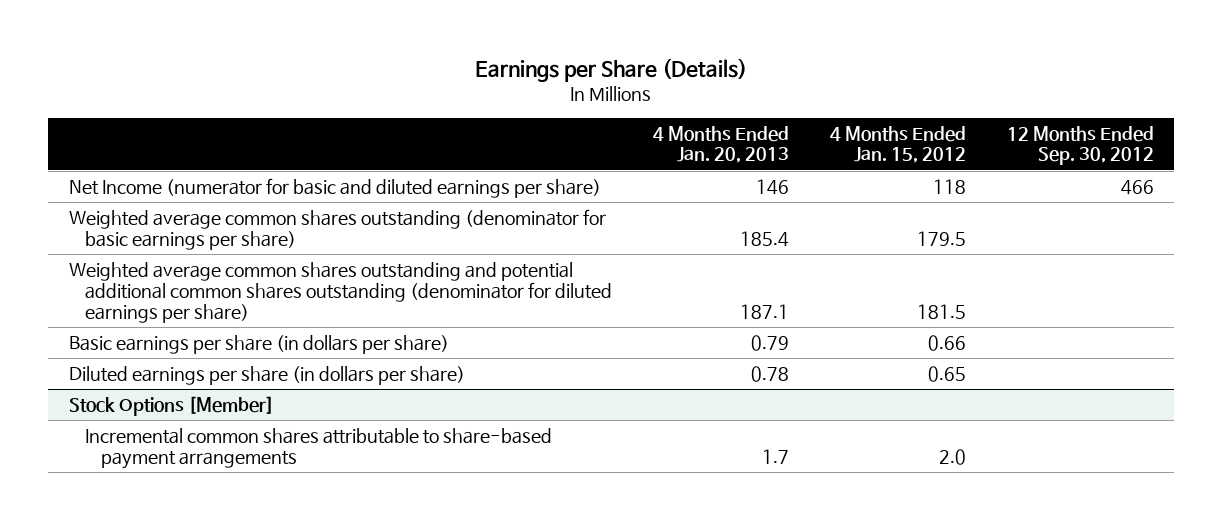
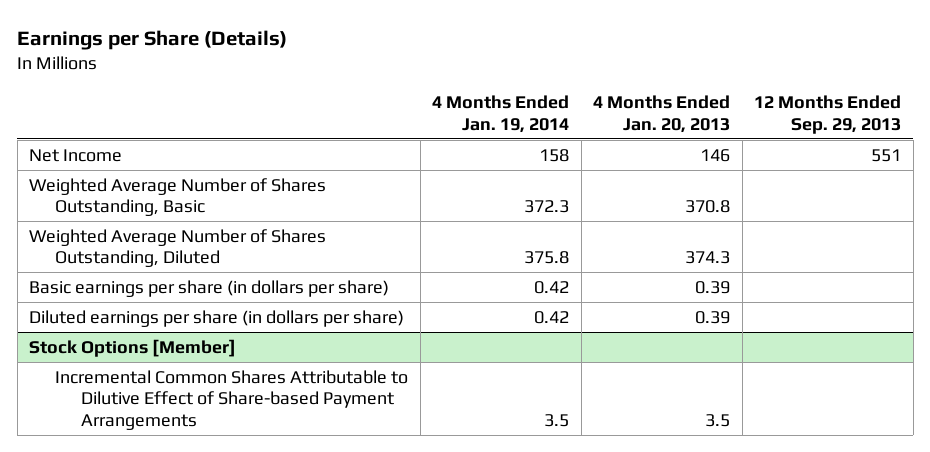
- | 4 Months Ended Jan. 20, 2013 | 4 Months Ended Jan. 15, 2012 | 12 Months Ended Sep. 30, 2012
+ | 4 Months Ended Jan. 19, 2014 | 4 Months Ended Jan. 20, 2013 | 12 Months Ended Sep. 29, 2013
- Net Income (numerator for basic and diluted earnings per share) | 146 | 118 | 466
- Weighted average common shares outstanding (denominator for basic earnings per share) | 185.4 | 179.5 |
- Weighted average common shares outstanding and potential additional common shares outstanding (denominator for diluted earnings per share) | 187.1 | 181.5 |
- Basic earnings per share (in dollars per share) | 0.79 | 0.66 |
- Diluted earnings per share (in dollars per share) | 0.78 | 0.65 |
+ Net Income | 158 | 146 | 551
+ Weighted Average Number of Shares Outstanding, Basic | 372.3 | 370.8 |
+ Weighted Average Number of Shares Outstanding, Diluted | 375.8 | 374.3 |
+ Basic earnings per share (in dollars per share) | 0.42 | 0.39 |
+ Diluted earnings per share (in dollars per share) | 0.42 | 0.39 |
@ Stock Options [Member]
- Incremental common shares attributable to share-based payment arrangements | 1.7 | 2.0 |
+ Incremental Common Shares Attributable to Dilutive Effect of Share-based Payment Arrangements | 3.5 | 3.5 |

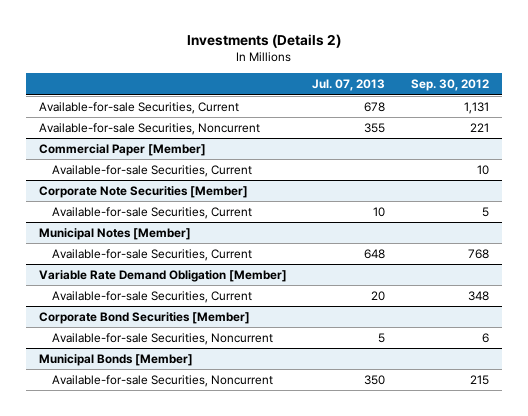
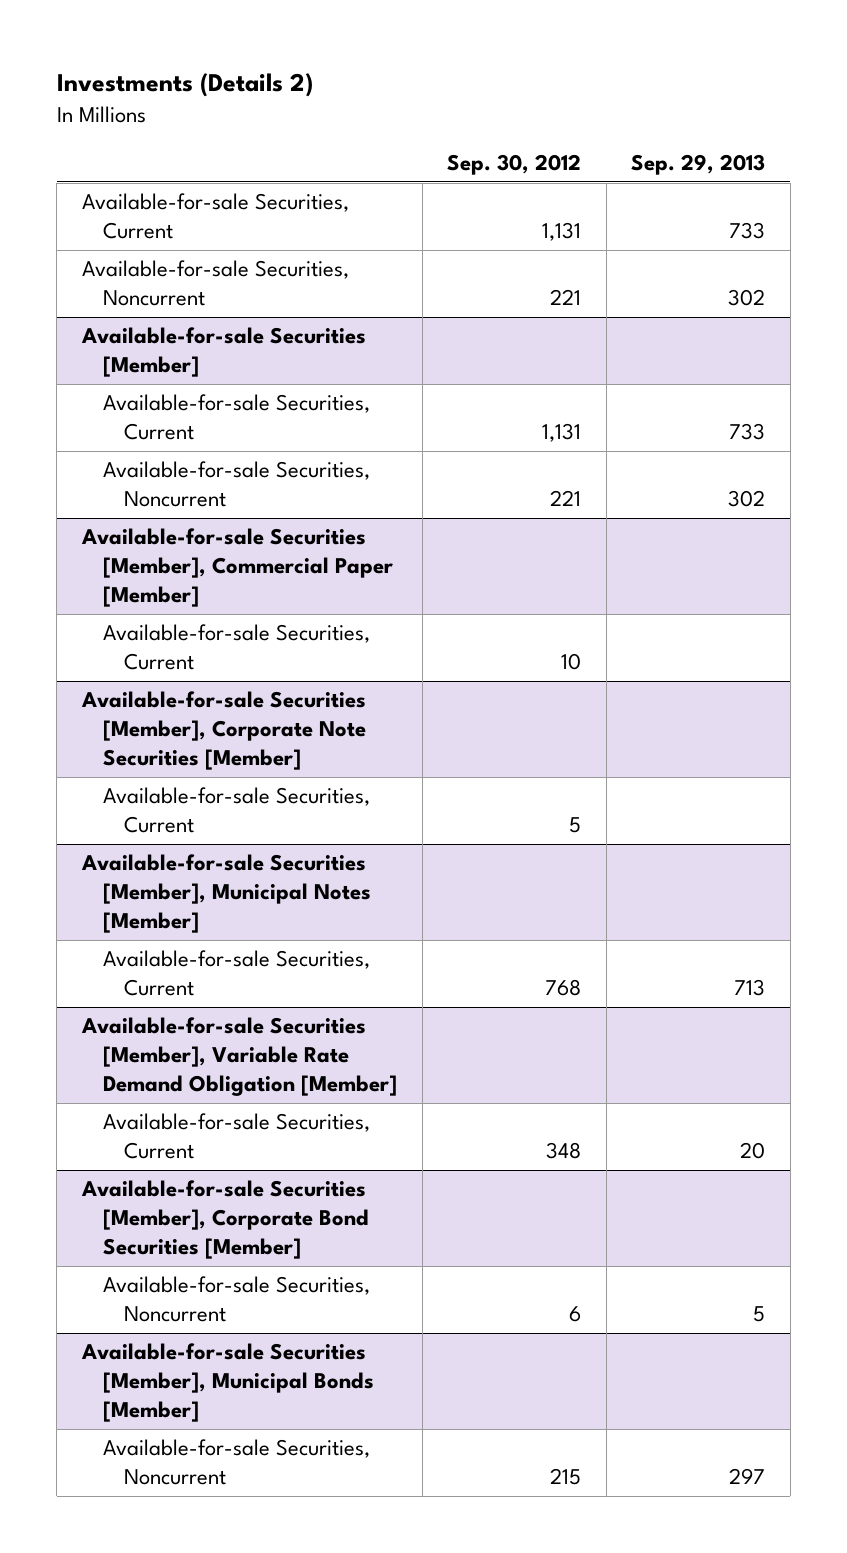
- | Jul. 07, 2013 | Sep. 30, 2012
+ | Sep. 30, 2012 | Sep. 29, 2013
- Commercial Paper [Member]
+ Available-for-sale Securities [Member]
+ Available-for-sale Securities, Current | 1,131 | 733
+ Available-for-sale Securities, Noncurrent | 221 | 302
+ Available-for-sale Securities [Member], Commercial Paper [Member]
- Corporate Note Securities [Member]
+ Available-for-sale Securities [Member], Corporate Note Securities [Member]
- Municipal Notes [Member]
+ Available-for-sale Securities [Member], Municipal Notes [Member]
- Variable Rate Demand Obligation [Member]
+ Available-for-sale Securities [Member], Variable Rate Demand Obligation [Member]
- Corporate Bond Securities [Member]
+ Available-for-sale Securities [Member], Corporate Bond Securities [Member]
- Municipal Bonds [Member]
+ Available-for-sale Securities [Member], Municipal Bonds [Member]

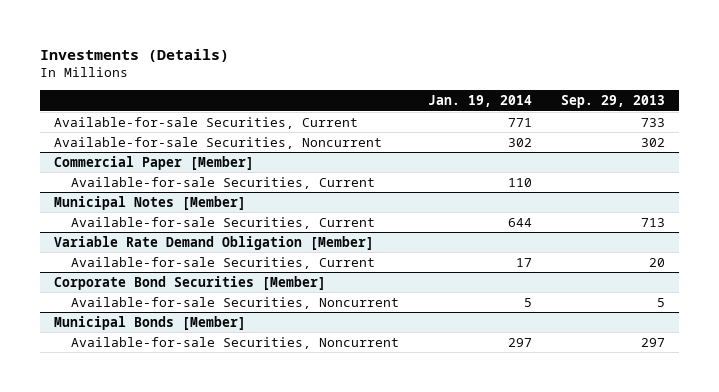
- Investments (Details 2)
+ Investments (Details)
- | Sep. 30, 2012 | Sep. 29, 2013
+ | Jan. 19, 2014 | Sep. 29, 2013
- Available-for-sale Securities [Member]
- Available-for-sale Securities, Current | 1,131 | 733
- Available-for-sale Securities, Noncurrent | 221 | 302
- Available-for-sale Securities [Member], Commercial Paper [Member]
- Available-for-sale Securities, Current | 10 |
- Available-for-sale Securities [Member], Corporate Note Securities [Member]
+ Commercial Paper [Member]
- Available-for-sale Securities [Member], Municipal Notes [Member]
+ Municipal Notes [Member]
- Available-for-sale Securities [Member], Variable Rate Demand Obligation [Member]
+ Variable Rate Demand Obligation [Member]
- Available-for-sale Securities [Member], Corporate Bond Securities [Member]
+ Corporate Bond Securities [Member]
- Available-for-sale Securities [Member], Municipal Bonds [Member]
+ Municipal Bonds [Member]

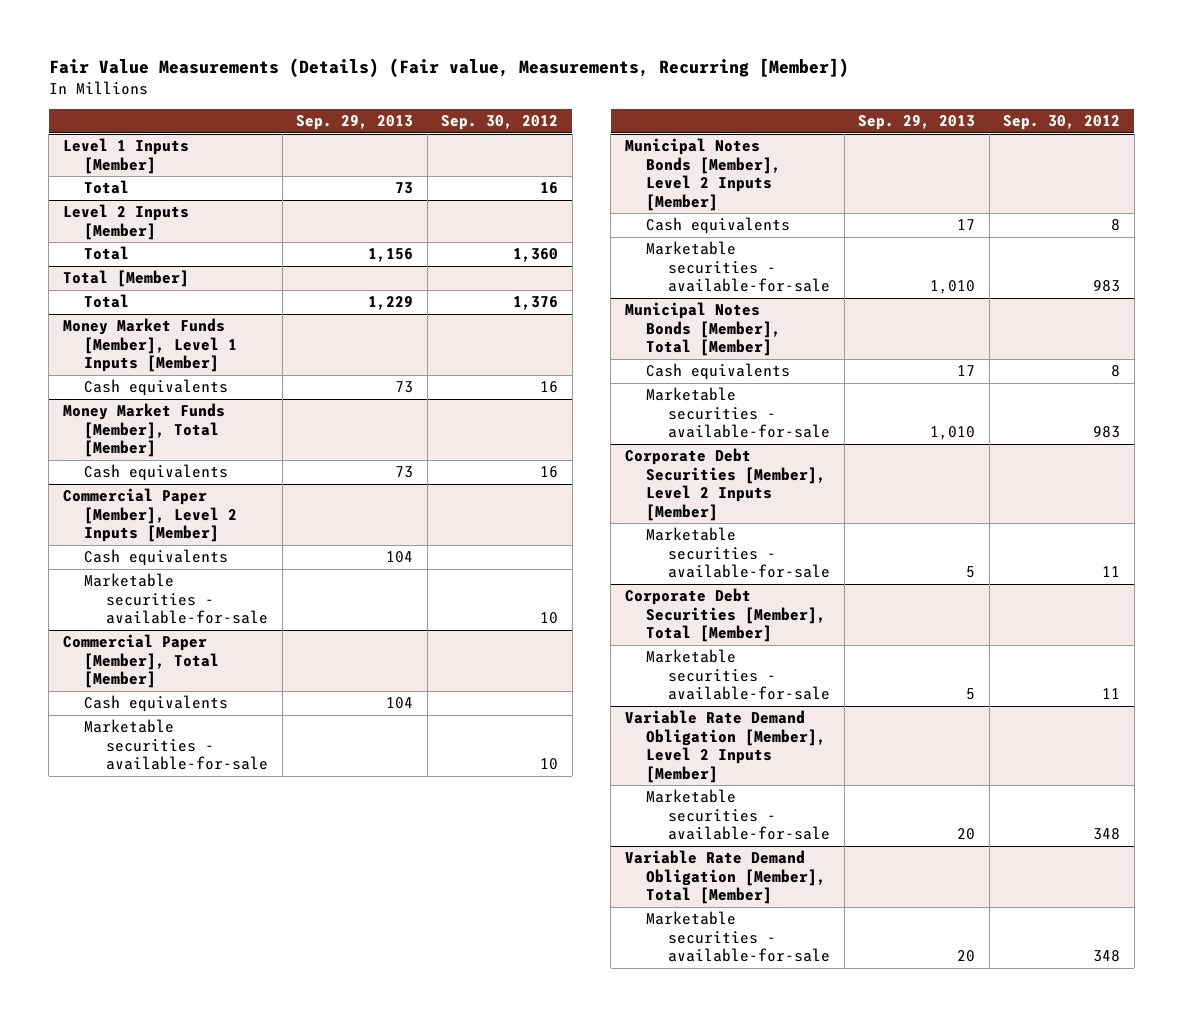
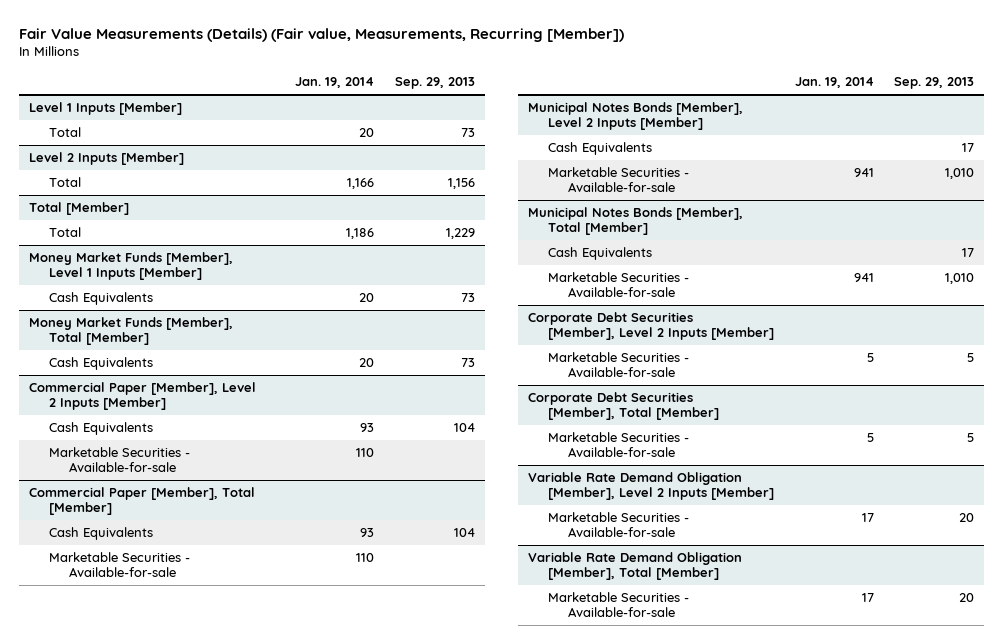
- | Sep. 29, 2013 | Sep. 30, 2012
+ | Jan. 19, 2014 | Sep. 29, 2013
@ Money Market Funds [Member], Level 1 Inputs [Member]
- Cash equivalents | 73 | 16
+ Cash Equivalents | 20 | 73
@ Money Market Funds [Member], Total [Member]
- Cash equivalents | 73 | 16
+ Cash Equivalents | 20 | 73
@ Commercial Paper [Member], Level 2 Inputs [Member]
- Cash equivalents | 104 |
- Marketable securities - available-for-sale | | 10
+ Cash Equivalents | 93 | 104
+ Marketable Securities - Available-for-sale | 110 |
@ Commercial Paper [Member], Total [Member]
- Cash equivalents | 104 |
- Marketable securities - available-for-sale | | 10
+ Cash Equivalents | 93 | 104
+ Marketable Securities - Available-for-sale | 110 |
@ Municipal Notes Bonds [Member], Level 2 Inputs [Member]
- Cash equivalents | 17 | 8
- Marketable securities - available-for-sale | 1,010 | 983
+ Cash Equivalents | | 17
+ Marketable Securities - Available-for-sale | 941 | 1,010
@ Municipal Notes Bonds [Member], Total [Member]
- Cash equivalents | 17 | 8
- Marketable securities - available-for-sale | 1,010 | 983
+ Cash Equivalents | | 17
+ Marketable Securities - Available-for-sale | 941 | 1,010
@ Corporate Debt Securities [Member], Level 2 Inputs [Member]
- Marketable securities - available-for-sale | 5 | 11
+ Marketable Securities - Available-for-sale | 5 | 5
@ Corporate Debt Securities [Member], Total [Member]
- Marketable securities - available-for-sale | 5 | 11
+ Marketable Securities - Available-for-sale | 5 | 5
@ Variable Rate Demand Obligation [Member], Level 2 Inputs [Member]
- Marketable securities - available-for-sale | 20 | 348
+ Marketable Securities - Available-for-sale | 17 | 20
@ Variable Rate Demand Obligation [Member], Total [Member]
- Marketable securities - available-for-sale | 20 | 348
+ Marketable Securities - Available-for-sale | 17 | 20

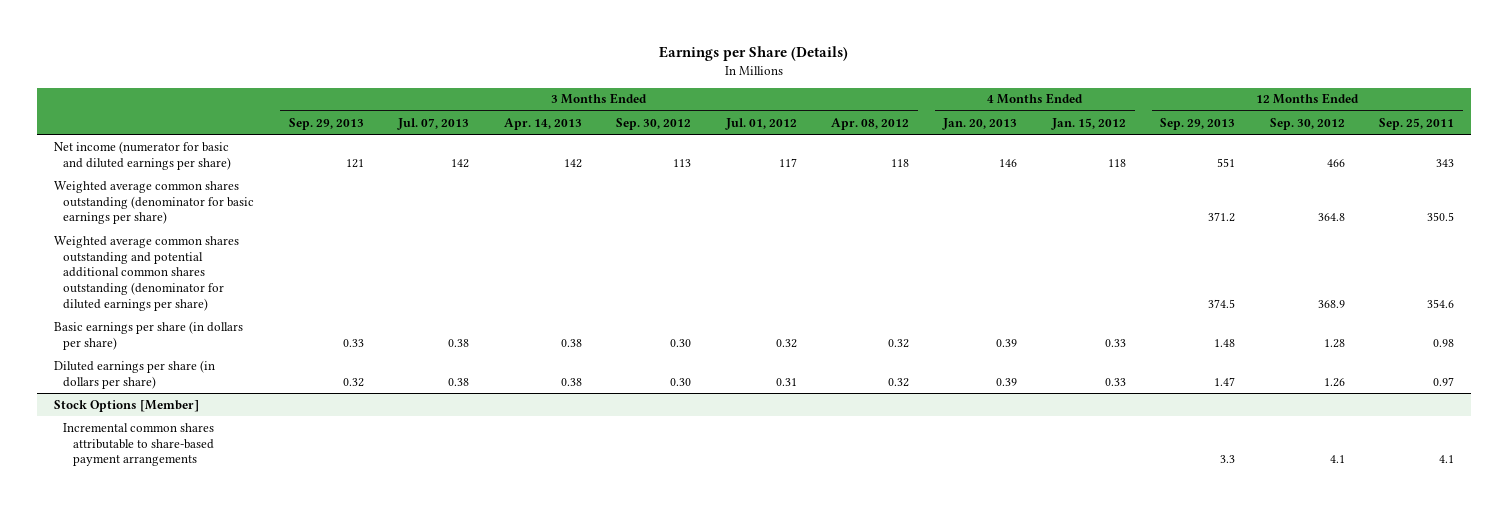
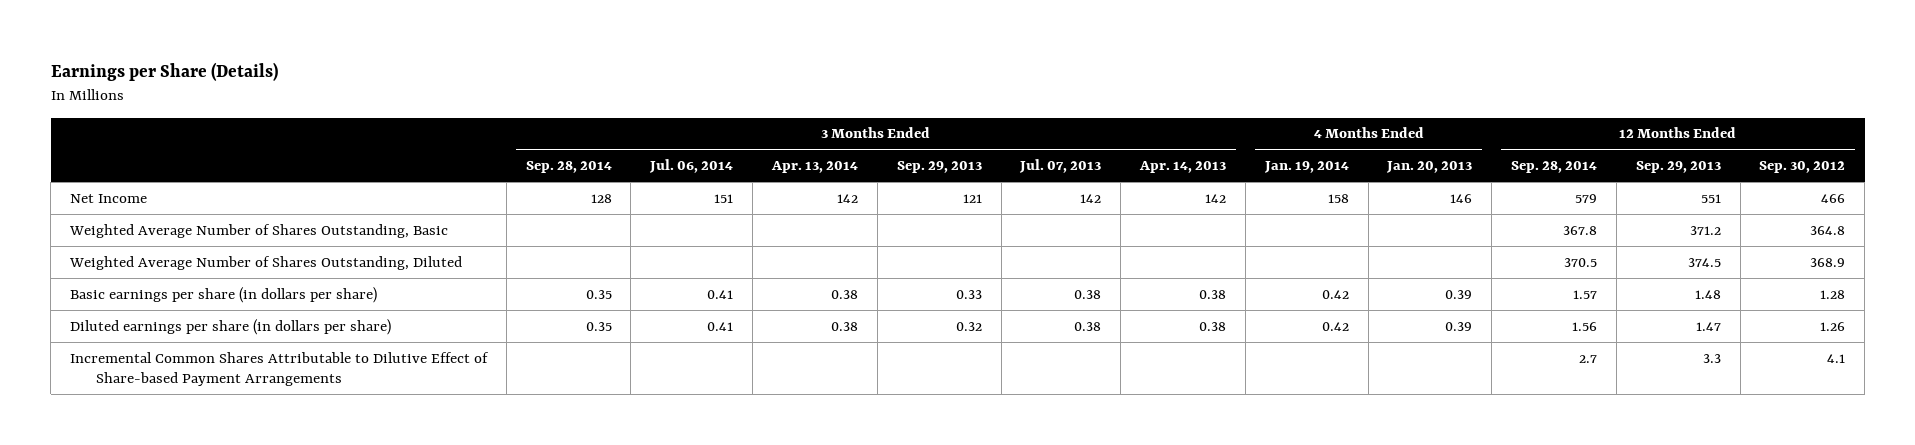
- | 3 Months Ended Sep. 29, 2013 | 3 Months Ended Jul. 07, 2013 | 3 Months Ended Apr. 14, 2013 | 3 Months Ended Sep. 30, 2012 | 3 Months Ended Jul. 01, 2012 | 3 Months Ended Apr. 08, 2012 | 4 Months Ended Jan. 20, 2013 | 4 Months Ended Jan. 15, 2012 | 12 Months Ended Sep. 29, 2013 | 12 Months Ended Sep. 30, 2012 | 12 Months Ended Sep. 25, 2011
+ | 3 Months Ended Sep. 28, 2014 | 3 Months Ended Jul. 06, 2014 | 3 Months Ended Apr. 13, 2014 | 3 Months Ended Sep. 29, 2013 | 3 Months Ended Jul. 07, 2013 | 3 Months Ended Apr. 14, 2013 | 4 Months Ended Jan. 19, 2014 | 4 Months Ended Jan. 20, 2013 | 12 Months Ended Sep. 28, 2014 | 12 Months Ended Sep. 29, 2013 | 12 Months Ended Sep. 30, 2012
- Net income (numerator for basic and diluted earnings per share) | 121 | 142 | 142 | 113 | 117 | 118 | 146 | 118 | 551 | 466 | 343
- Weighted average common shares outstanding (denominator for basic earnings per share) | | | | | | | | | 371.2 | 364.8 | 350.5
- Weighted average common shares outstanding and potential additional common shares outstanding (denominator for diluted earnings per share) | | | | | | | | | 374.5 | 368.9 | 354.6
+ Net Income | 128 | 151 | 142 | 121 | 142 | 142 | 158 | 146 | 579 | 551 | 466
+ Weighted Average Number of Shares Outstanding, Basic | | | | | | | | | 367.8 | 371.2 | 364.8
+ Weighted Average Number of Shares Outstanding, Diluted | | | | | | | | | 370.5 | 374.5 | 368.9
- Stock Options [Member]
- Incremental common shares attributable to share-based payment arrangements | | | | | | | | | 3.3 | 4.1 | 4.1
+ Incremental Common Shares Attributable to Dilutive Effect of Share-based Payment Arrangements | | | | | | | | | 2.7 | 3.3 | 4.1

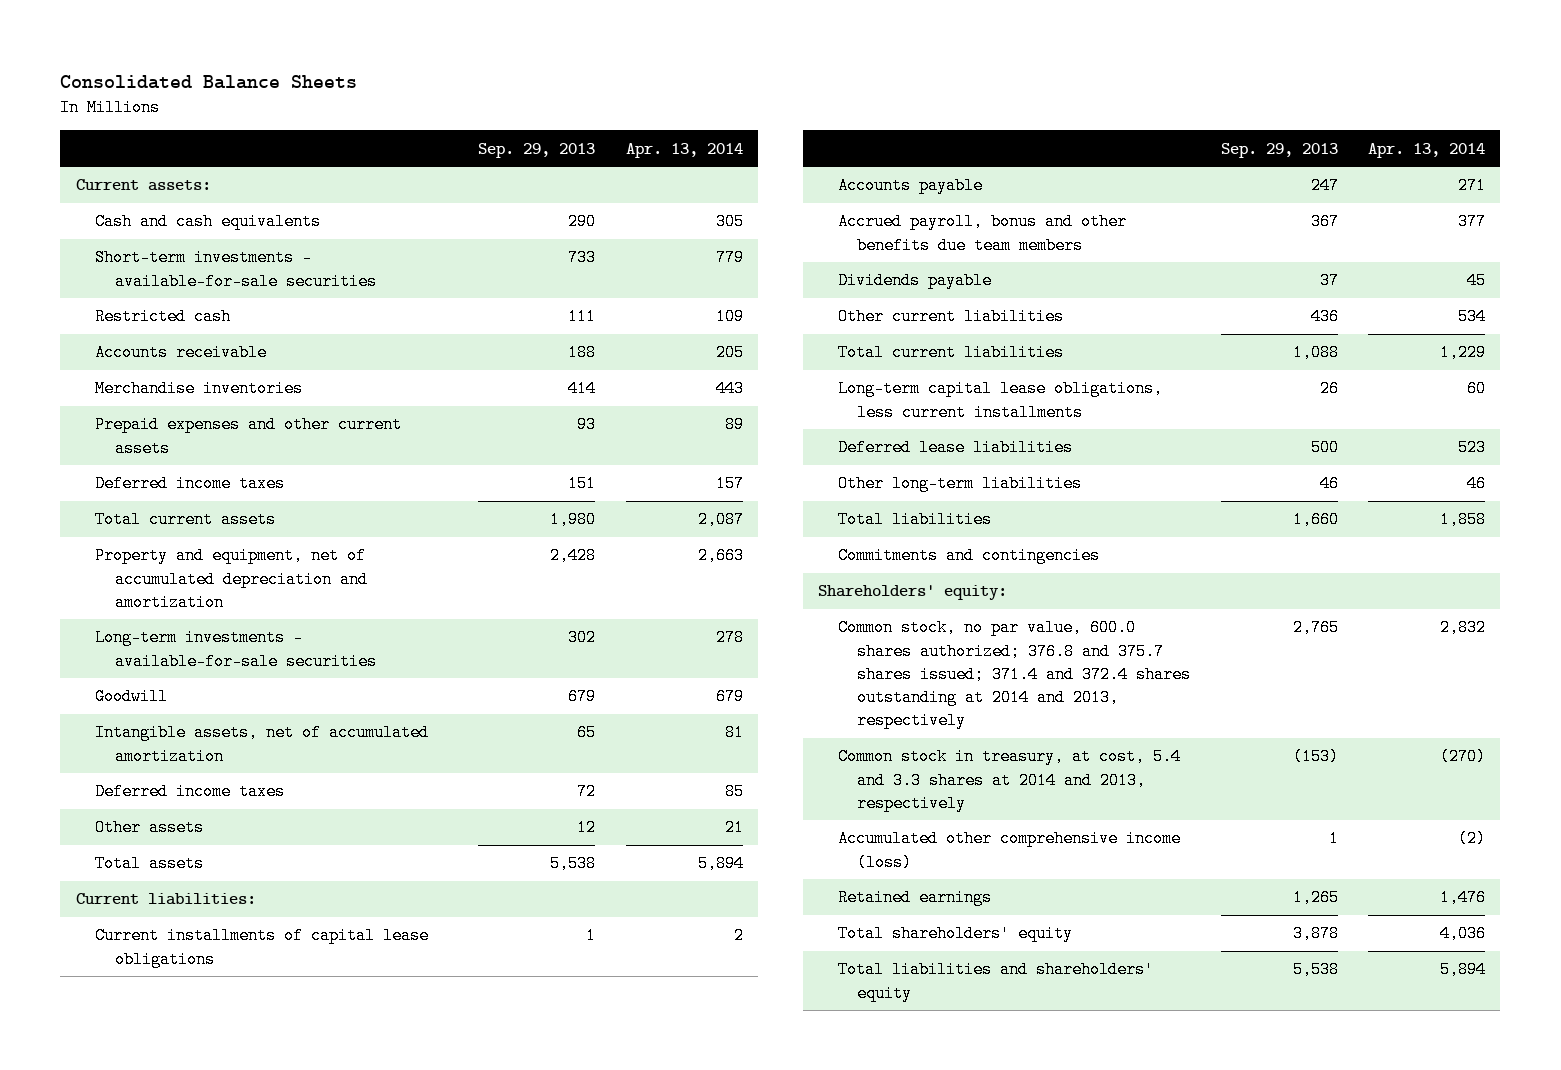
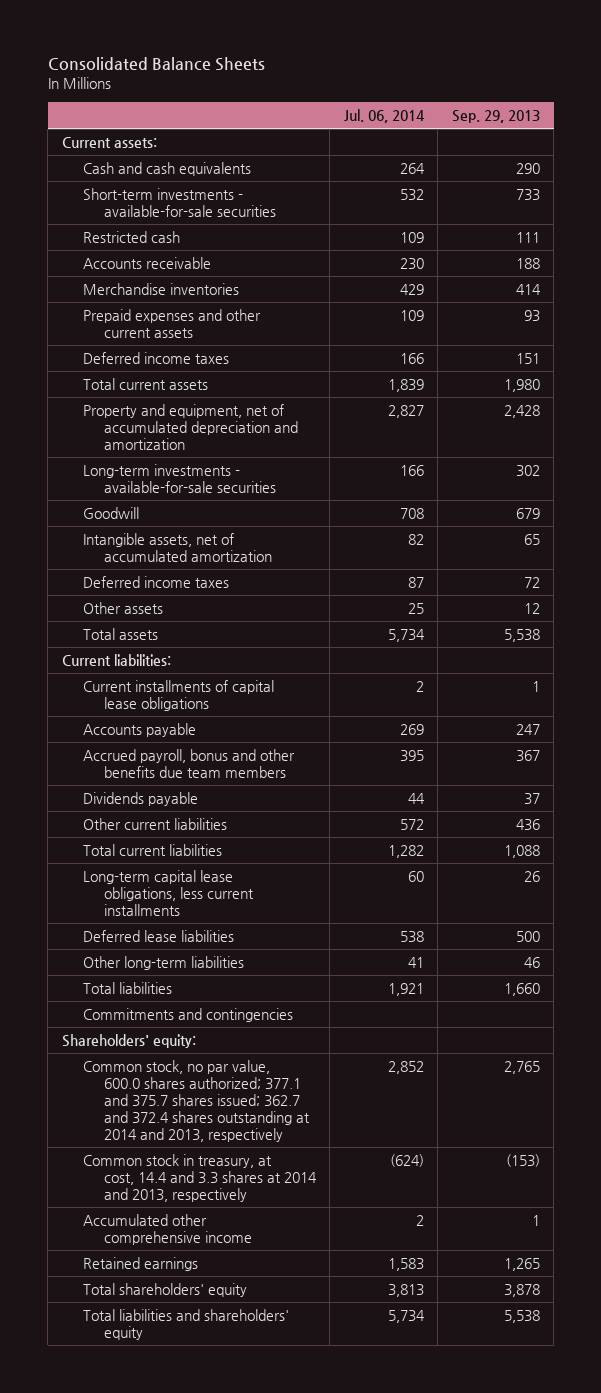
- | Sep. 29, 2013 | Apr. 13, 2014
+ | Jul. 06, 2014 | Sep. 29, 2013
- Common stock, no par value, 600.0 shares authorized; 376.8 and 375.7 shares issued; 371.4 and 372.4 shares outstanding at 2014 and 2013, respectively | 2,765 | 2,832
- Common stock in treasury, at cost, 5.4 and 3.3 shares at 2014 and 2013, respectively | (153) | (270)
- Accumulated other comprehensive income (loss) | 1 | (2)
+ Common stock, no par value, 600.0 shares authorized; 377.1 and 375.7 shares issued; 362.7 and 372.4 shares outstanding at 2014 and 2013, respectively | 2,852 | 2,765
+ Common stock in treasury, at cost, 14.4 and 3.3 shares at 2014 and 2013, respectively | (624) | (153)
+ Accumulated other comprehensive income | 2 | 1

